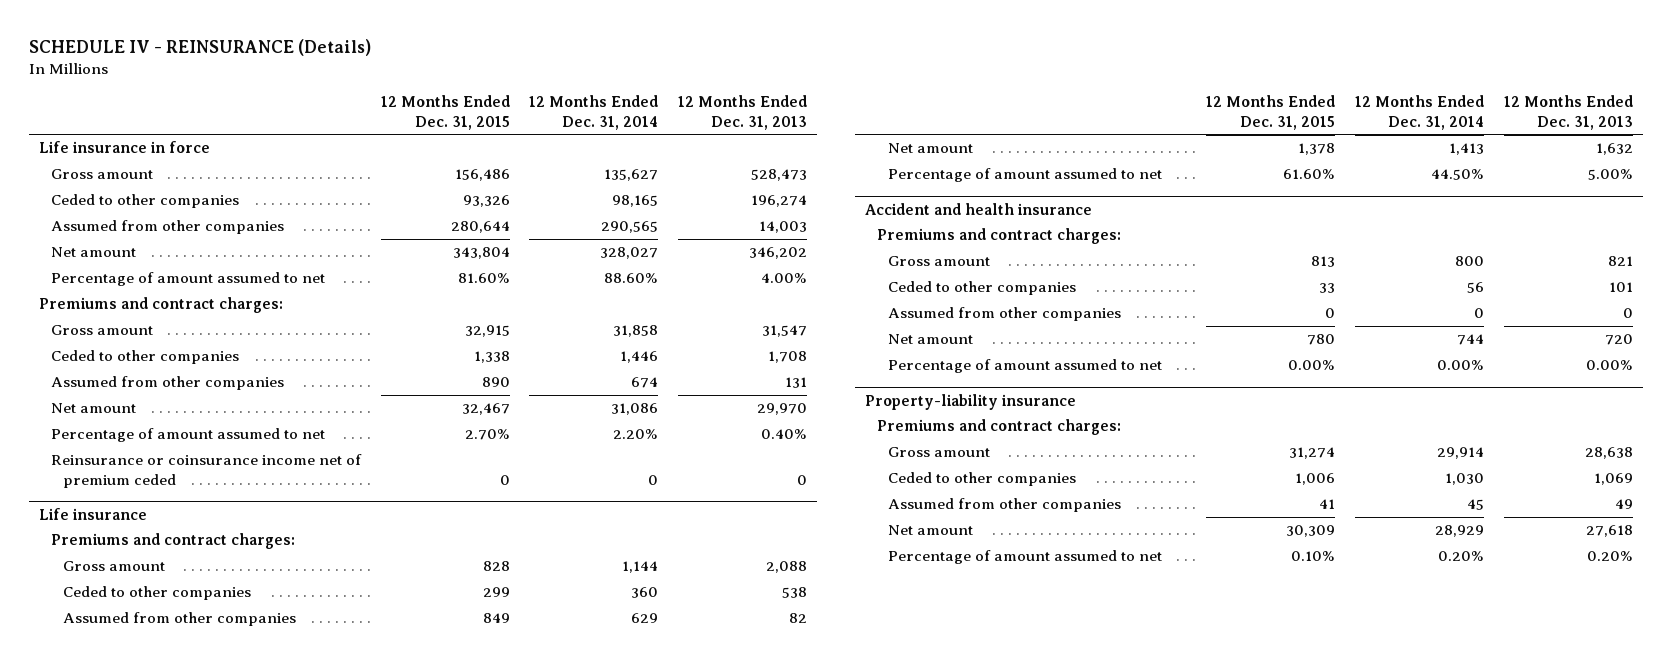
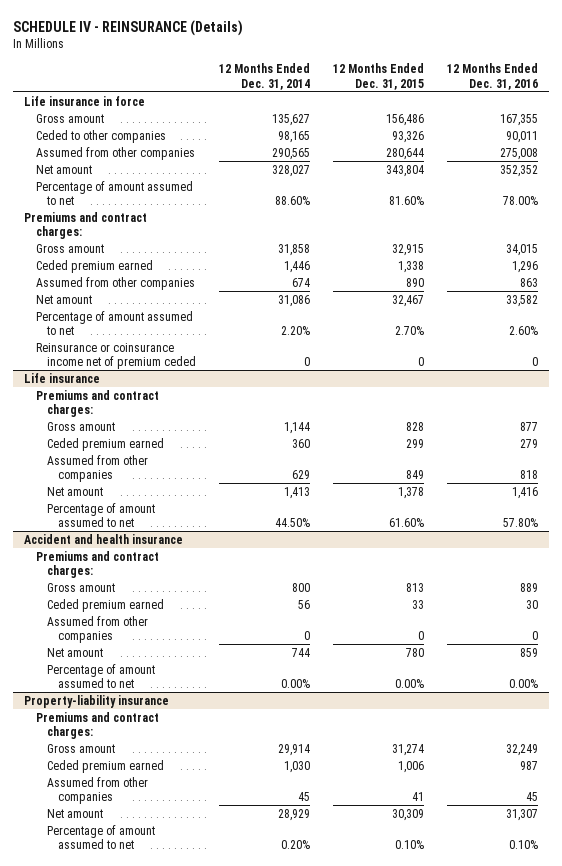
- | 12 Months Ended Dec. 31, 2015 | 12 Months Ended Dec. 31, 2014 | 12 Months Ended Dec. 31, 2013
+ | 12 Months Ended Dec. 31, 2014 | 12 Months Ended Dec. 31, 2015 | 12 Months Ended Dec. 31, 2016
- Ceded to other companies | 1,338 | 1,446 | 1,708
+ Ceded premium earned | 1,446 | 1,338 | 1,296
@ Life insurance
- Ceded to other companies | 299 | 360 | 538
+ Ceded premium earned | 360 | 299 | 279
@ Accident and health insurance
- Ceded to other companies | 33 | 56 | 101
+ Ceded premium earned | 56 | 33 | 30
@ Property-liability insurance
- Ceded to other companies | 1,006 | 1,030 | 1,069
+ Ceded premium earned | 1,030 | 1,006 | 987

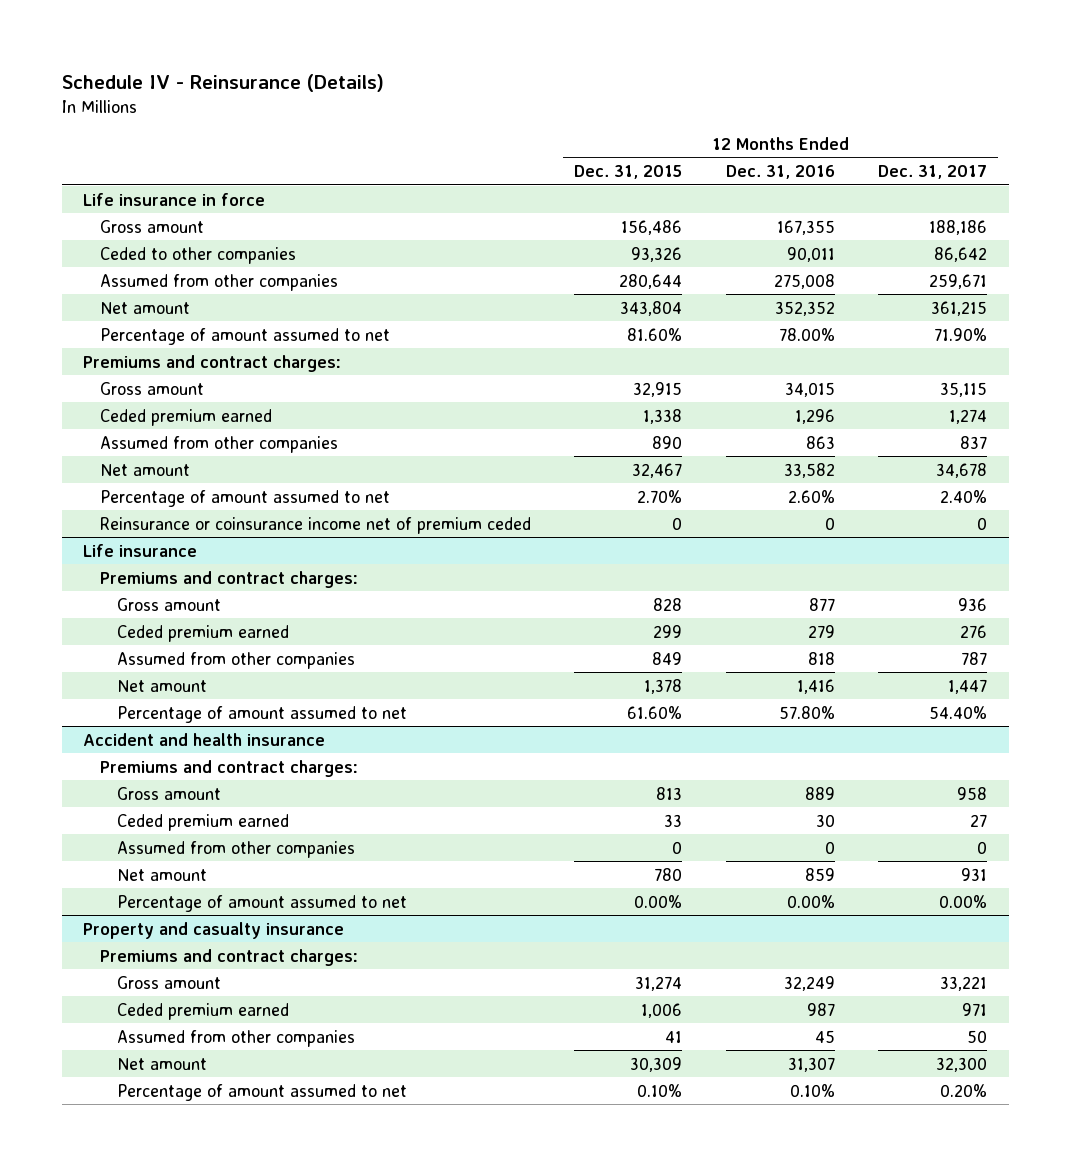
- SCHEDULE IV - REINSURANCE (Details)
+ Schedule IV - Reinsurance (Details)
- | 12 Months Ended Dec. 31, 2014 | 12 Months Ended Dec. 31, 2015 | 12 Months Ended Dec. 31, 2016
+ | 12 Months Ended Dec. 31, 2015 | 12 Months Ended Dec. 31, 2016 | 12 Months Ended Dec. 31, 2017
- Property-liability insurance
+ Property and casualty insurance

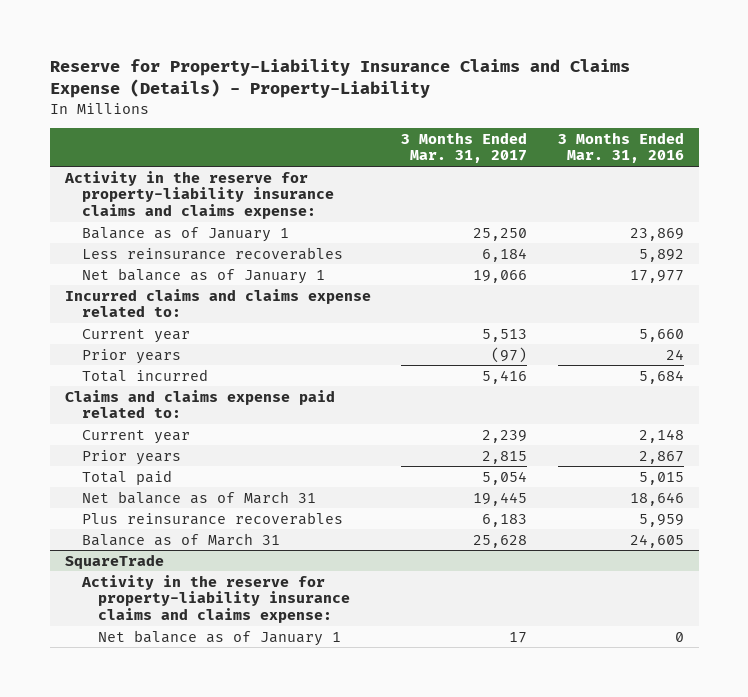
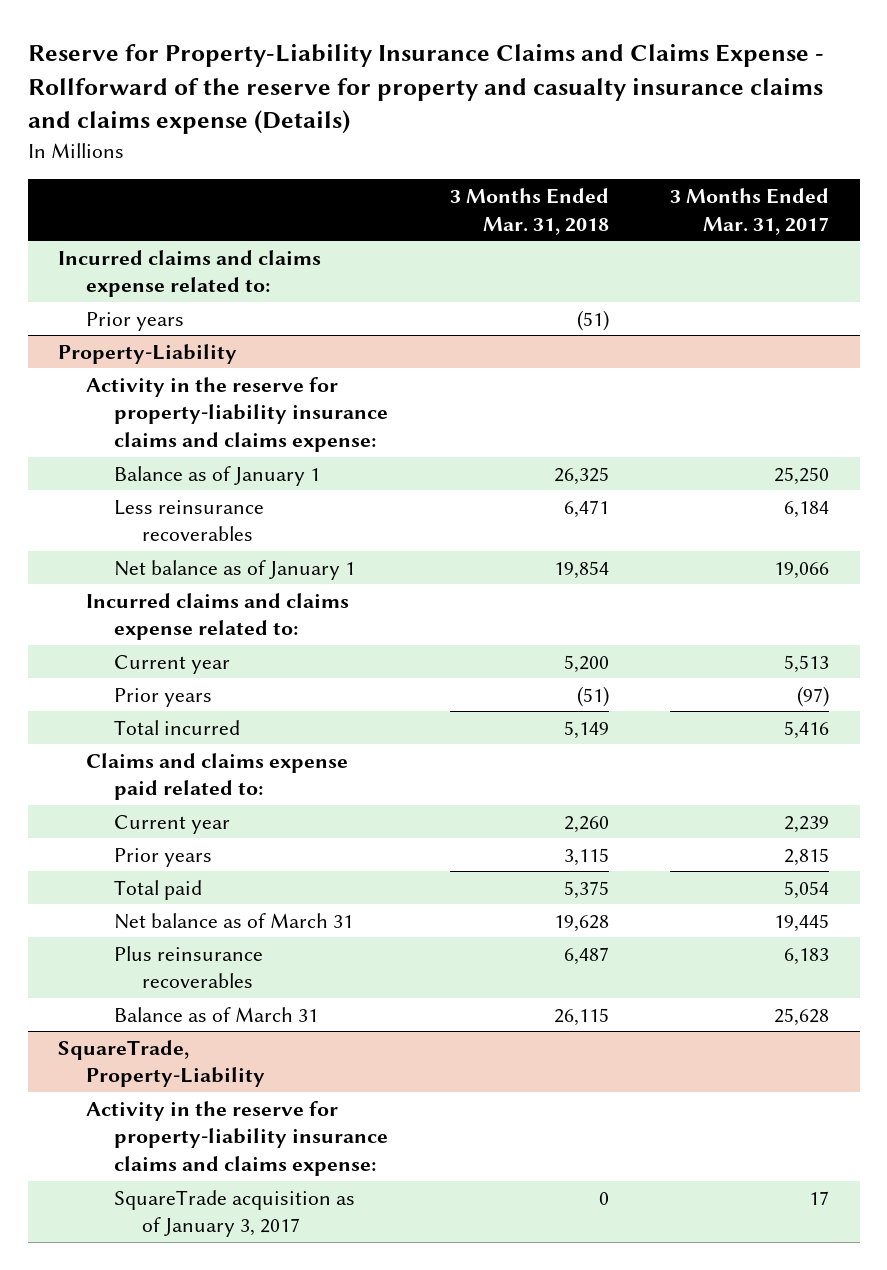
- Reserve for Property-Liability Insurance Claims and Claims Expense (Details) - Property-Liability
+ Reserve for Property-Liability Insurance Claims and Claims Expense - Rollforward of the reserve for property and casualty insurance claims and claims expense (Details)
- | 3 Months Ended Mar. 31, 2017 | 3 Months Ended Mar. 31, 2016
+ | 3 Months Ended Mar. 31, 2018 | 3 Months Ended Mar. 31, 2017
+ Incurred claims and claims expense related to:
+ Prior years | (51) |
+ Property-Liability
- SquareTrade
+ SquareTrade, Property-Liability
- Net balance as of January 1 | 17 | 0
+ SquareTrade acquisition as of January 3, 2017 | 0 | 17

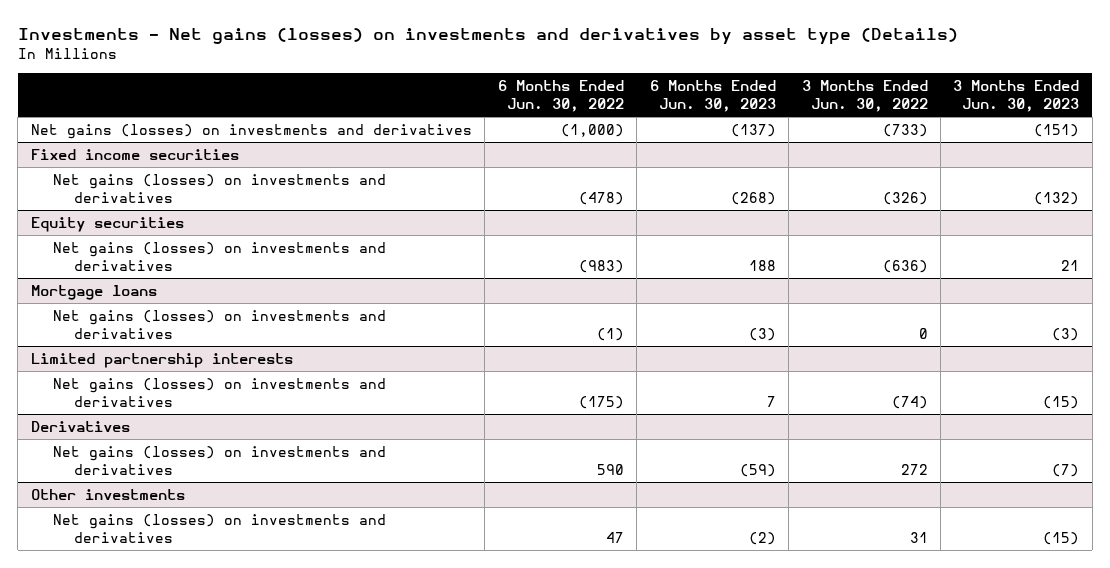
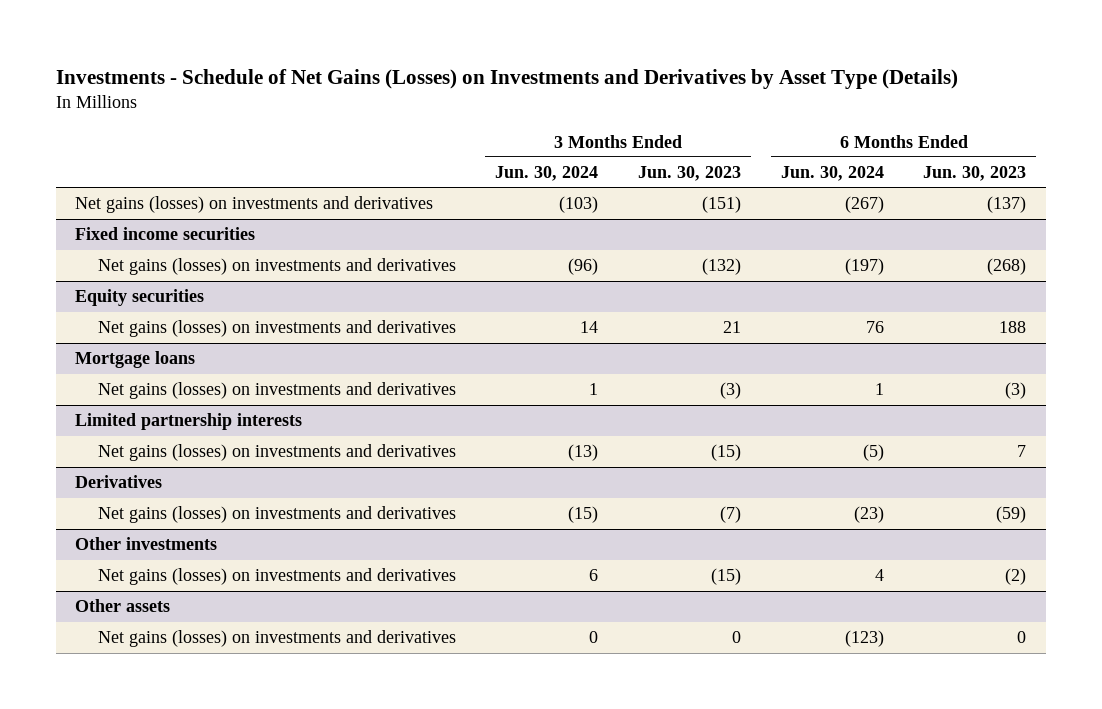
- Investments - Net gains (losses) on investments and derivatives by asset type (Details)
+ Investments - Schedule of Net Gains (Losses) on Investments and Derivatives by Asset Type (Details)
- | 6 Months Ended Jun. 30, 2022 | 6 Months Ended Jun. 30, 2023 | 3 Months Ended Jun. 30, 2022 | 3 Months Ended Jun. 30, 2023
+ | 3 Months Ended Jun. 30, 2024 | 3 Months Ended Jun. 30, 2023 | 6 Months Ended Jun. 30, 2024 | 6 Months Ended Jun. 30, 2023
+ Other assets
+ Net gains (losses) on investments and derivatives | 0 | 0 | (123) | 0

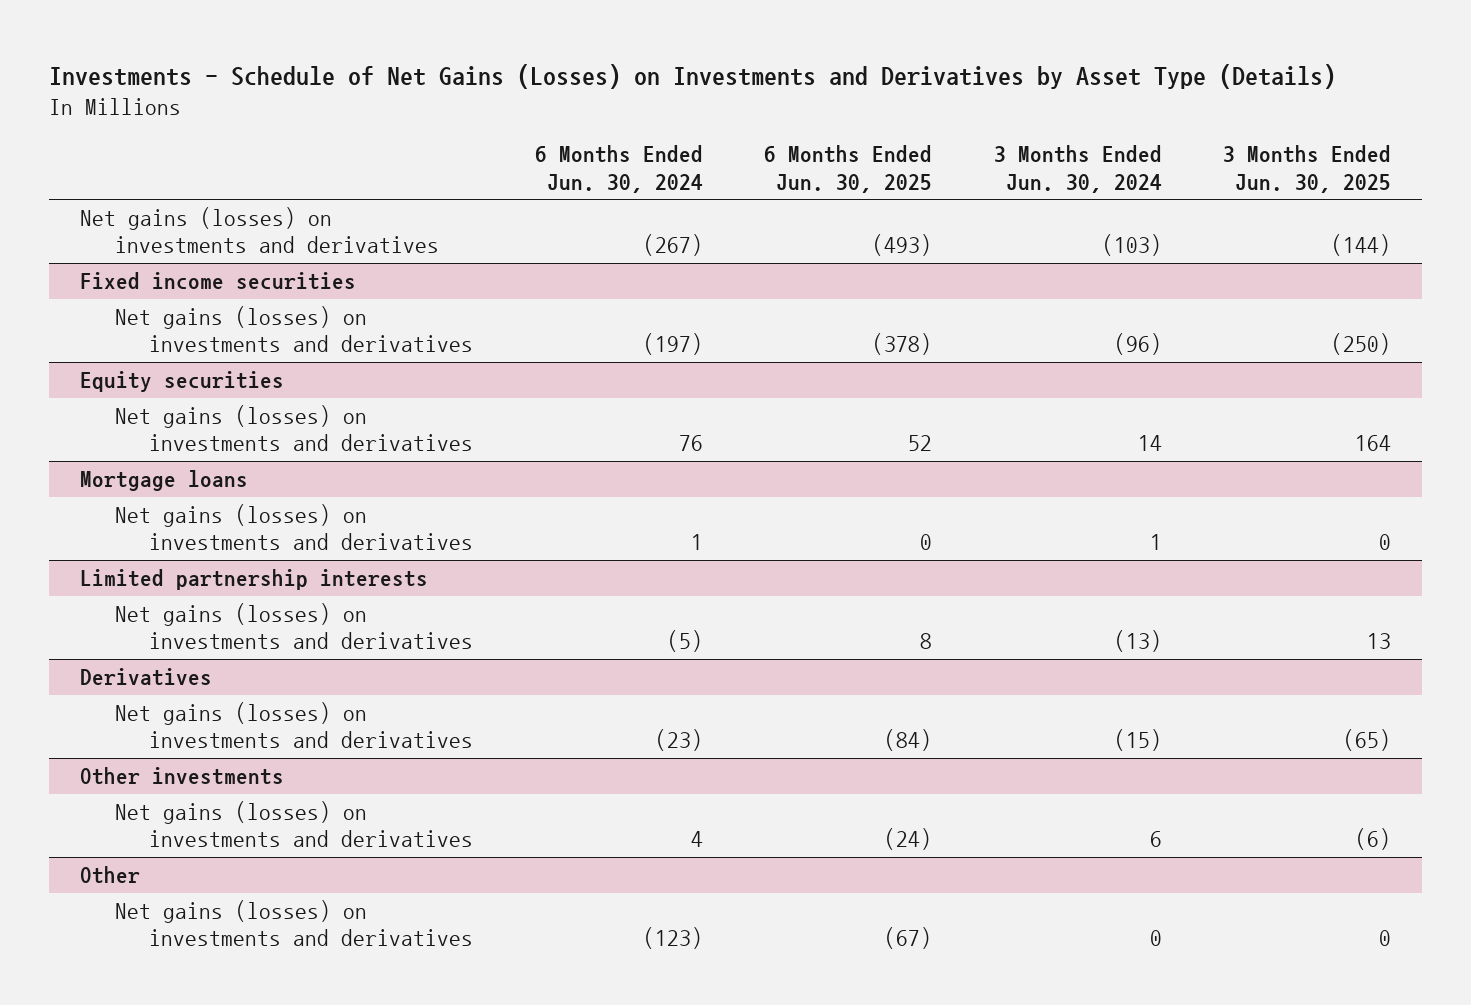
- | 3 Months Ended Jun. 30, 2024 | 3 Months Ended Jun. 30, 2023 | 6 Months Ended Jun. 30, 2024 | 6 Months Ended Jun. 30, 2023
+ | 6 Months Ended Jun. 30, 2024 | 6 Months Ended Jun. 30, 2025 | 3 Months Ended Jun. 30, 2024 | 3 Months Ended Jun. 30, 2025
- Other assets
+ Other

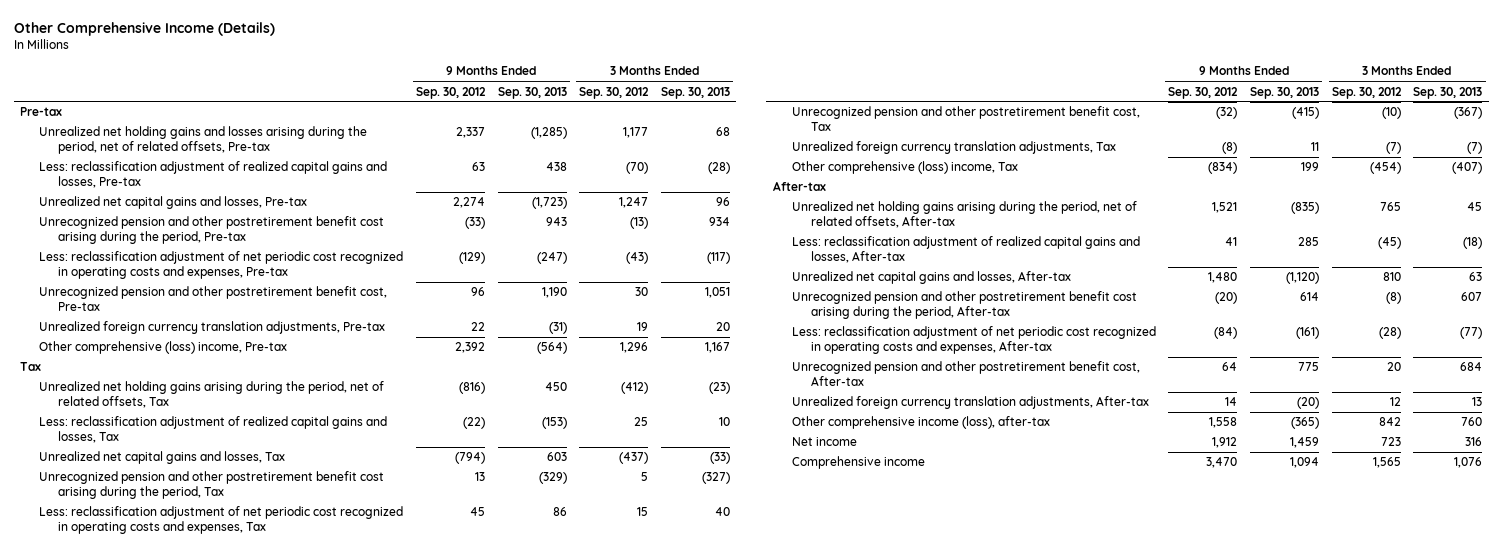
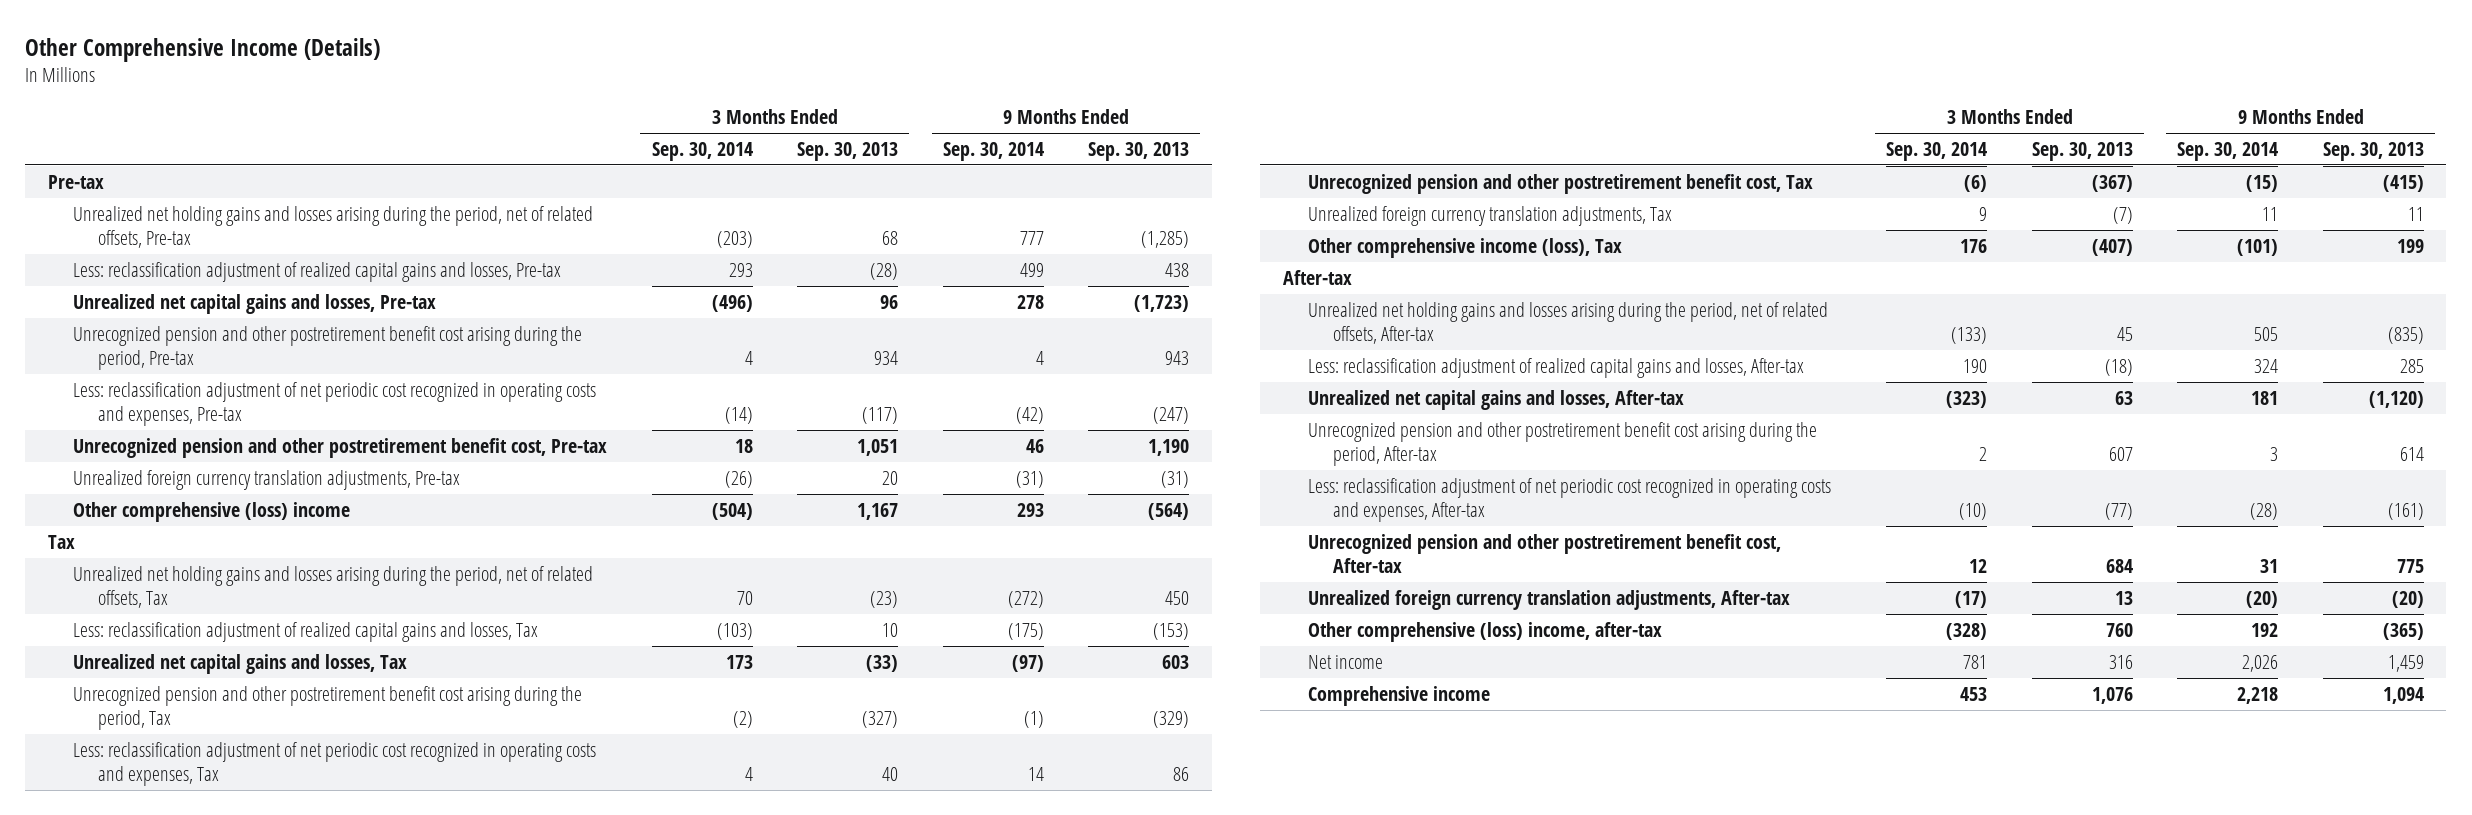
- | 9 Months Ended Sep. 30, 2012 | 9 Months Ended Sep. 30, 2013 | 3 Months Ended Sep. 30, 2012 | 3 Months Ended Sep. 30, 2013
+ | 3 Months Ended Sep. 30, 2014 | 3 Months Ended Sep. 30, 2013 | 9 Months Ended Sep. 30, 2014 | 9 Months Ended Sep. 30, 2013
- Other comprehensive (loss) income, Pre-tax | 2,392 | (564) | 1,296 | 1,167
+ Other comprehensive (loss) income | (504) | 1,167 | 293 | (564)
- Unrealized net holding gains arising during the period, net of related offsets, Tax | (816) | 450 | (412) | (23)
+ Unrealized net holding gains and losses arising during the period, net of related offsets, Tax | 70 | (23) | (272) | 450
- Other comprehensive (loss) income, Tax | (834) | 199 | (454) | (407)
+ Other comprehensive income (loss), Tax | 176 | (407) | (101) | 199
- Unrealized net holding gains arising during the period, net of related offsets, After-tax | 1,521 | (835) | 765 | 45
+ Unrealized net holding gains and losses arising during the period, net of related offsets, After-tax | (133) | 45 | 505 | (835)
- Other comprehensive income (loss), after-tax | 1,558 | (365) | 842 | 760
+ Other comprehensive (loss) income, after-tax | (328) | 760 | 192 | (365)

